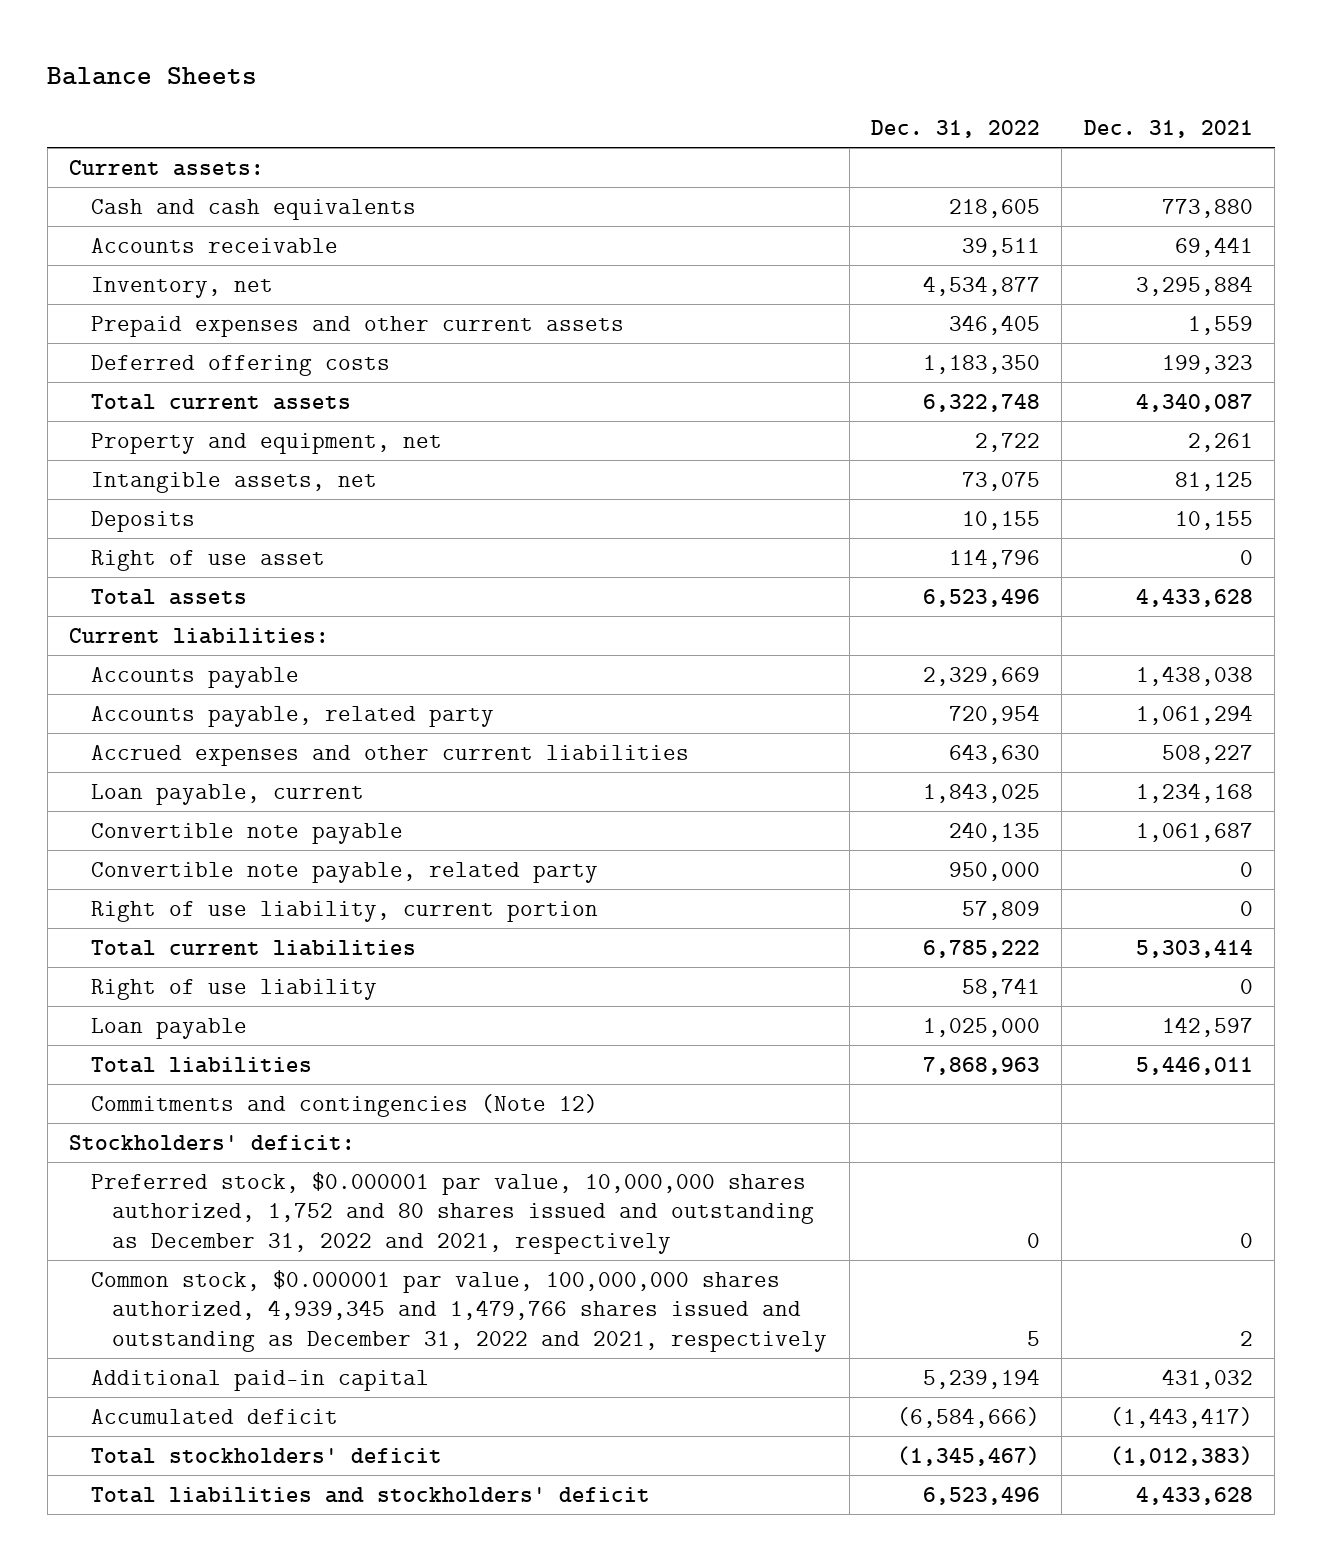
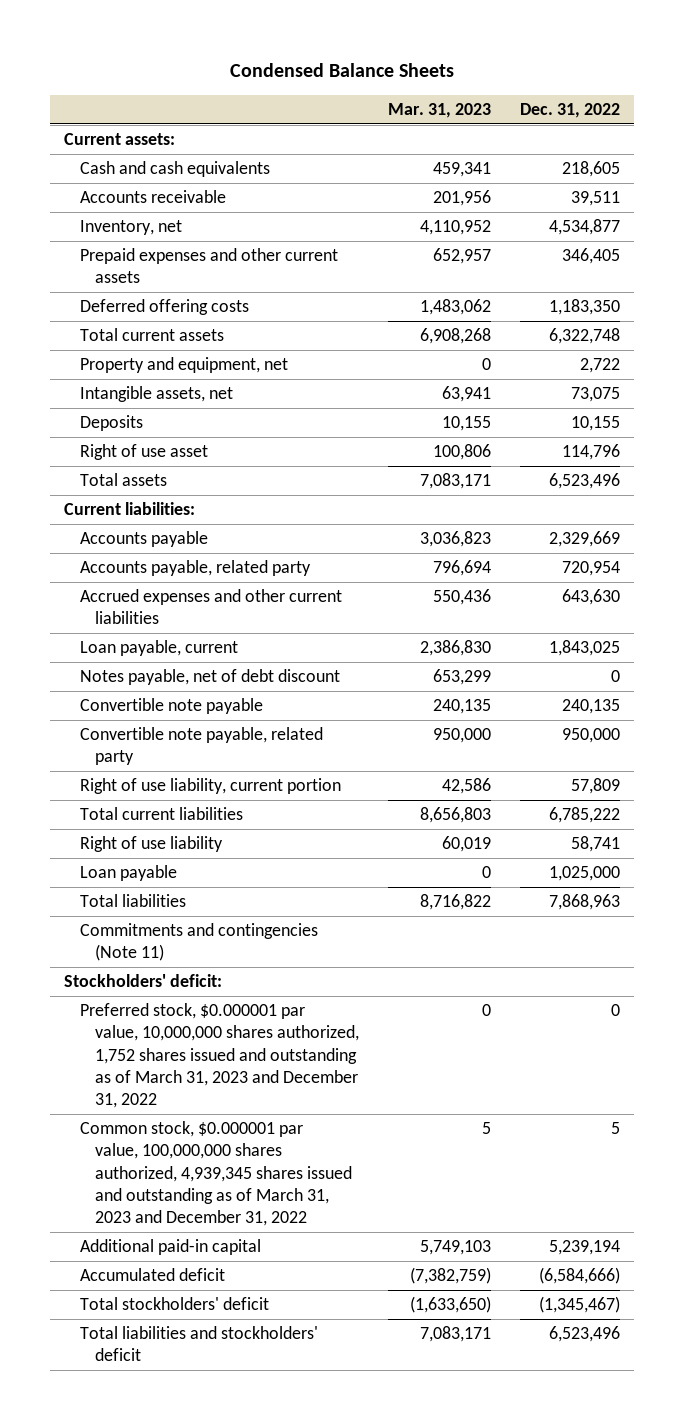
- Balance Sheets
+ Condensed Balance Sheets
- | Dec. 31, 2022 | Dec. 31, 2021
+ | Mar. 31, 2023 | Dec. 31, 2022
+ Notes payable, net of debt discount | 653,299 | 0
- Commitments and contingencies (Note 12)
+ Commitments and contingencies (Note 11)
- Preferred stock, $0.000001 par value, 10,000,000 shares authorized, 1,752 and 80 shares issued and outstanding as December 31, 2022 and 2021, respectively | 0 | 0
- Common stock, $0.000001 par value, 100,000,000 shares authorized, 4,939,345 and 1,479,766 shares issued and outstanding as December 31, 2022 and 2021, respectively | 5 | 2
+ Preferred stock, $0.000001 par value, 10,000,000 shares authorized, 1,752 shares issued and outstanding as of March 31, 2023 and December 31, 2022 | 0 | 0
+ Common stock, $0.000001 par value, 100,000,000 shares authorized, 4,939,345 shares issued and outstanding as of March 31, 2023 and December 31, 2022 | 5 | 5

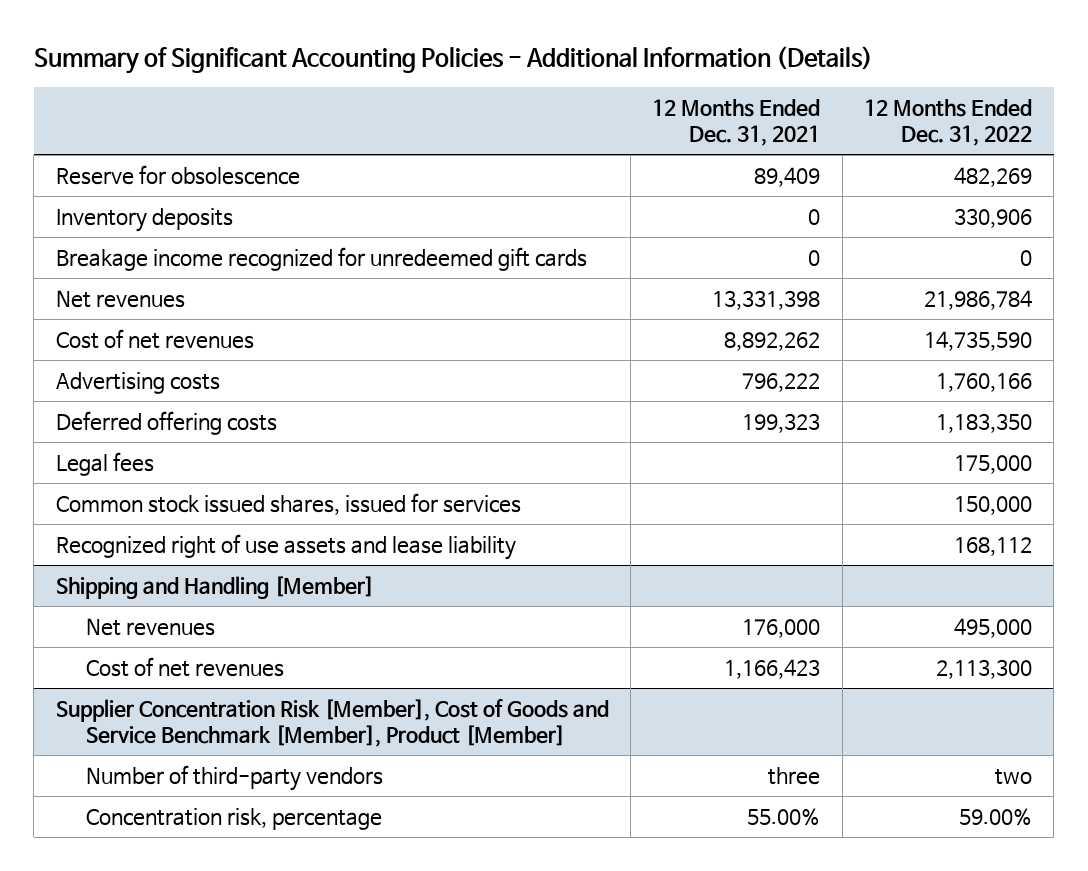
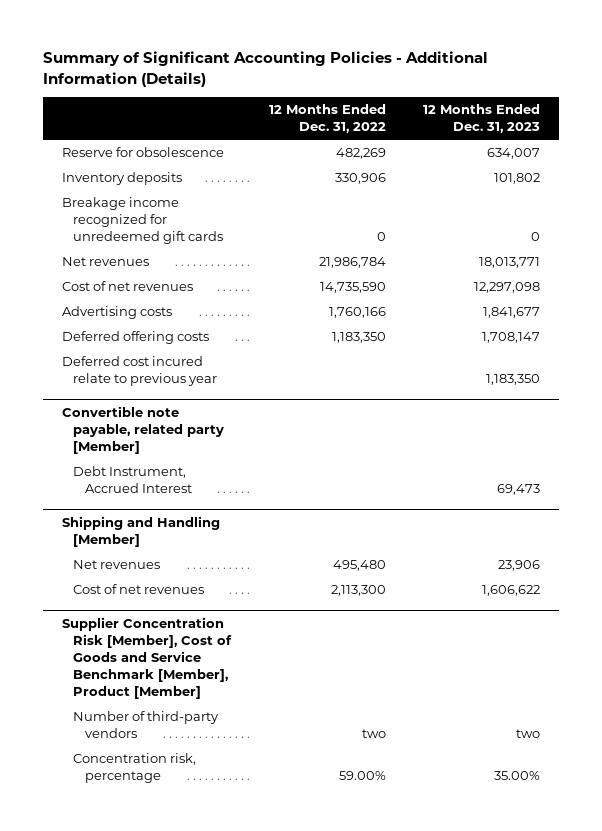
- | 12 Months Ended Dec. 31, 2021 | 12 Months Ended Dec. 31, 2022
+ | 12 Months Ended Dec. 31, 2022 | 12 Months Ended Dec. 31, 2023
- Legal fees | | 175,000
- Common stock issued shares, issued for services | | 150,000
- Recognized right of use assets and lease liability | | 168,112
+ Deferred cost incured relate to previous year | | 1,183,350
+ Convertible note payable, related party [Member]
+ Debt Instrument, Accrued Interest | | 69,473
@ Shipping and Handling [Member]
- Net revenues | 176,000 | 495,000
+ Net revenues | 495,480 | 23,906

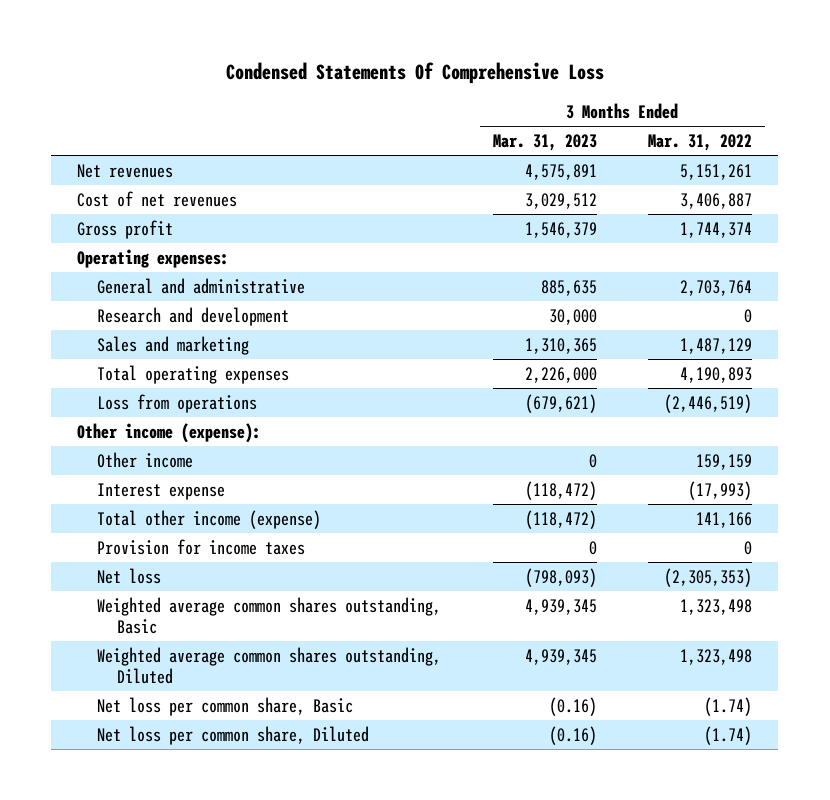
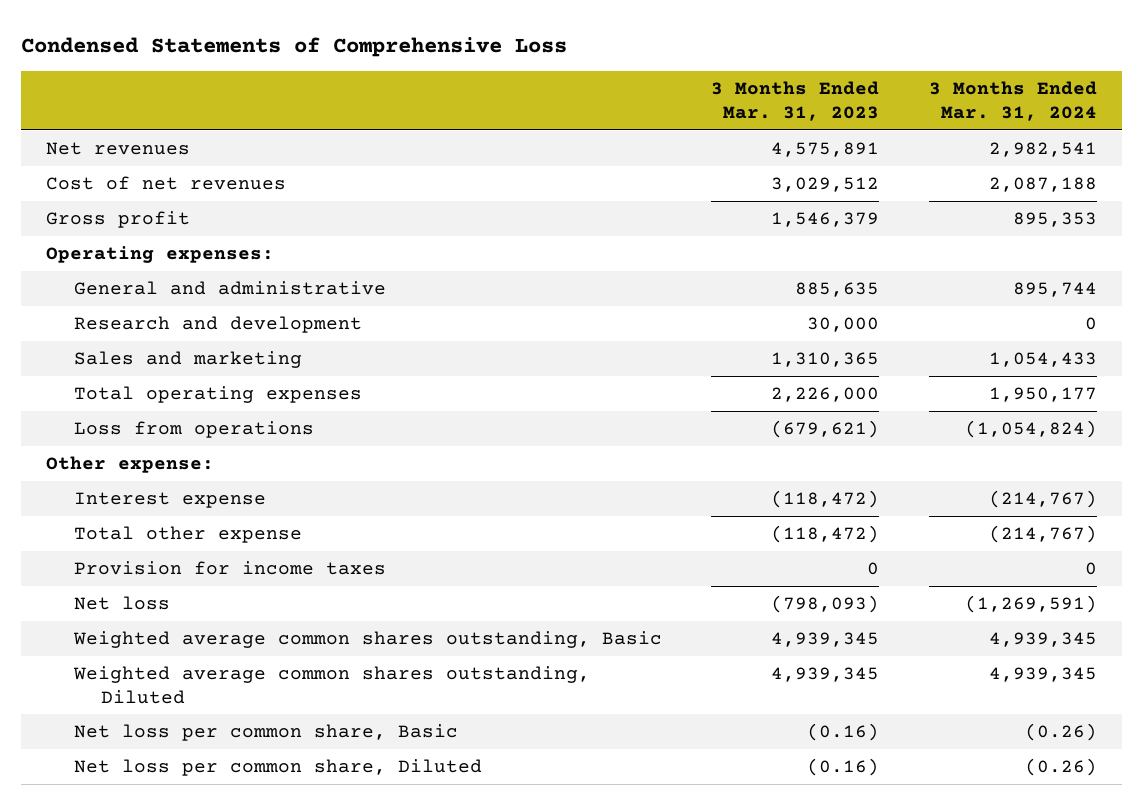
- Condensed Statements Of Comprehensive Loss
+ Condensed Statements of Comprehensive Loss
- | 3 Months Ended Mar. 31, 2023 | 3 Months Ended Mar. 31, 2022
+ | 3 Months Ended Mar. 31, 2023 | 3 Months Ended Mar. 31, 2024
- Other income (expense):
- Other income | 0 | 159,159
+ Other expense:
- Total other income (expense) | (118,472) | 141,166
+ Total other expense | (118,472) | (214,767)

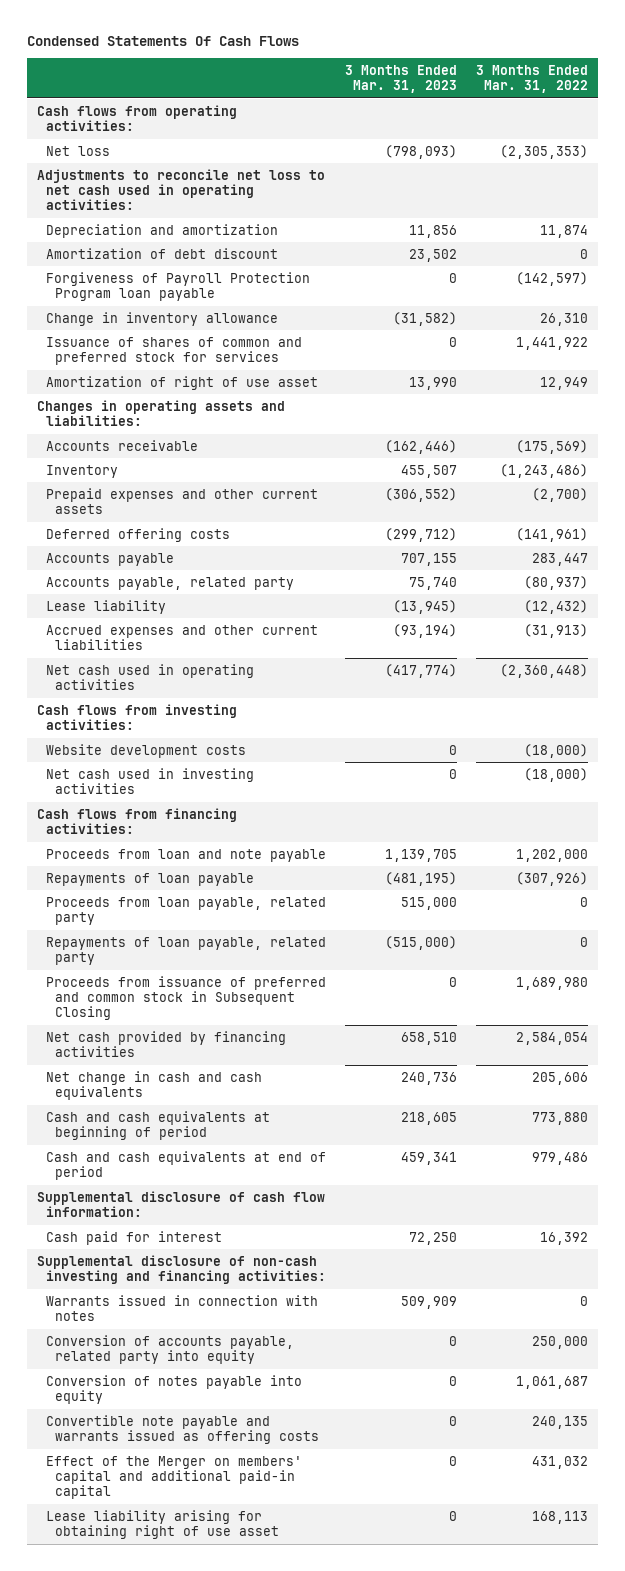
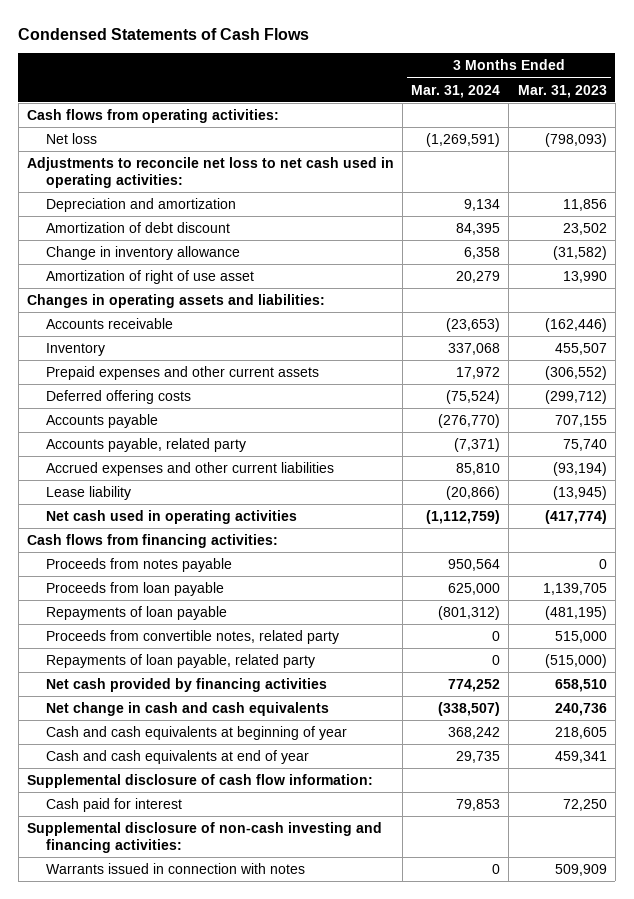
- Condensed Statements Of Cash Flows
+ Condensed Statements of Cash Flows
- | 3 Months Ended Mar. 31, 2023 | 3 Months Ended Mar. 31, 2022
+ | 3 Months Ended Mar. 31, 2024 | 3 Months Ended Mar. 31, 2023
- Forgiveness of Payroll Protection Program loan payable | 0 | (142,597)
- Issuance of shares of common and preferred stock for services | 0 | 1,441,922
moved down: Lease liability | (20,866) | (13,945)
- Cash flows from investing activities:
- Website development costs | 0 | (18,000)
- Net cash used in investing activities | 0 | (18,000)
- Proceeds from loan and note payable | 1,139,705 | 1,202,000
+ Proceeds from notes payable | 950,564 | 0
+ Proceeds from loan payable | 625,000 | 1,139,705
- Proceeds from loan payable, related party | 515,000 | 0
+ Proceeds from convertible notes, related party | 0 | 515,000
- Proceeds from issuance of preferred and common stock in Subsequent Closing | 0 | 1,689,980
- Cash and cash equivalents at beginning of period | 218,605 | 773,880
- Cash and cash equivalents at end of period | 459,341 | 979,486
+ Cash and cash equivalents at beginning of year | 368,242 | 218,605
+ Cash and cash equivalents at end of year | 29,735 | 459,341
- Conversion of accounts payable, related party into equity | 0 | 250,000
- Conversion of notes payable into equity | 0 | 1,061,687
- Convertible note payable and warrants issued as offering costs | 0 | 240,135
- Effect of the Merger on members' capital and additional paid-in capital | 0 | 431,032
- Lease liability arising for obtaining right of use asset | 0 | 168,113

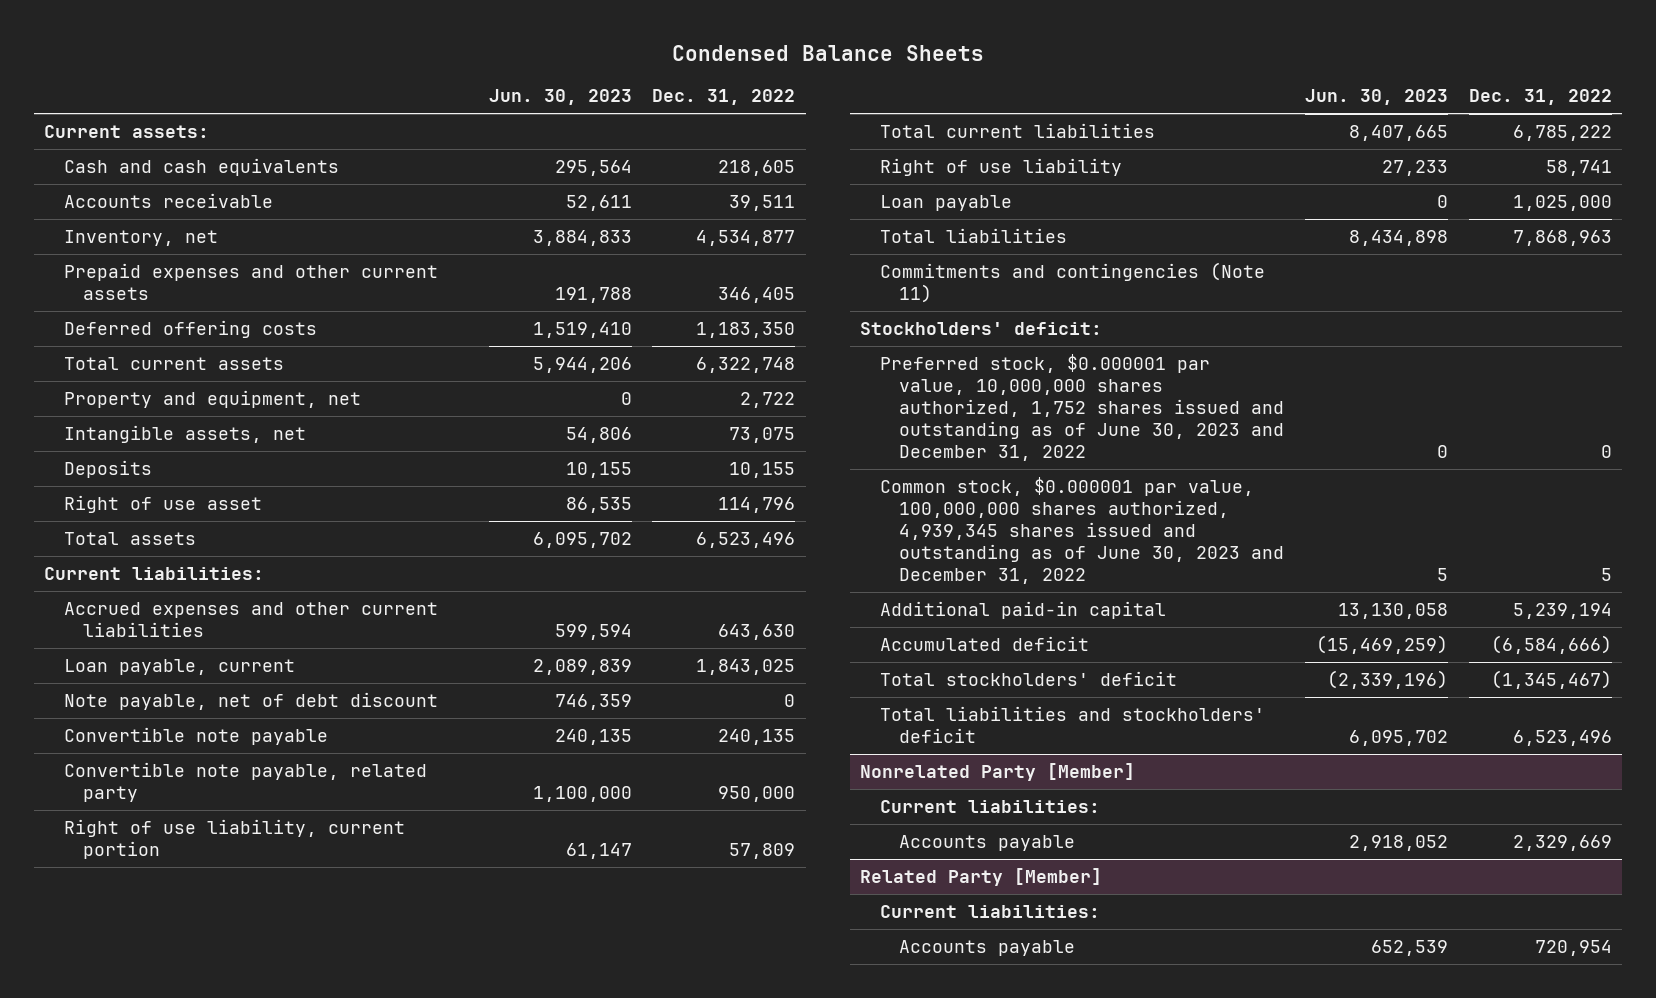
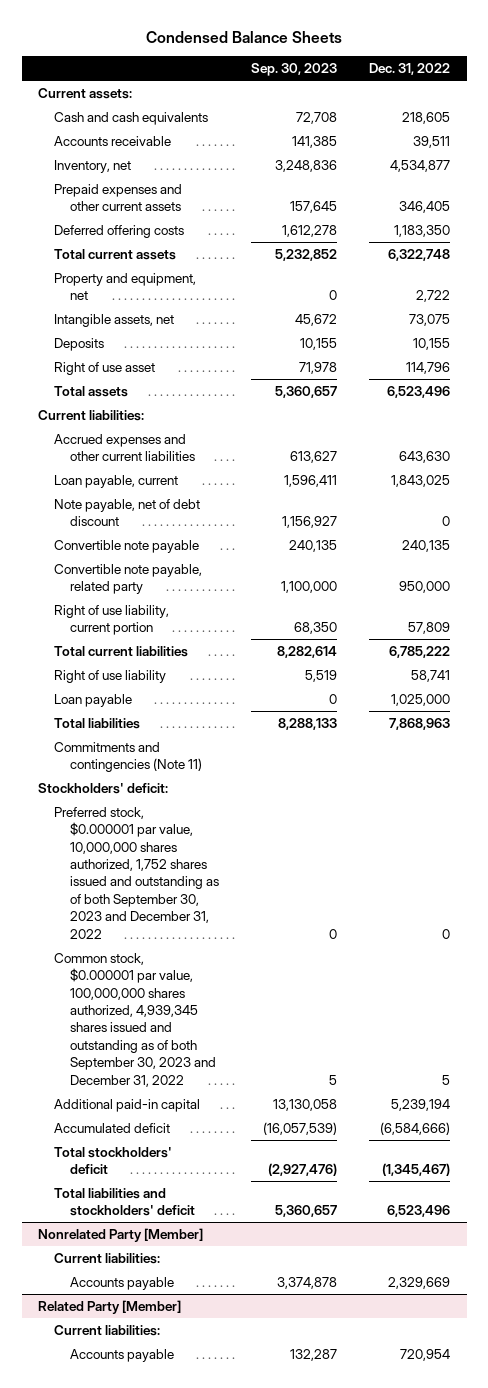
- | Jun. 30, 2023 | Dec. 31, 2022
+ | Sep. 30, 2023 | Dec. 31, 2022
- Preferred stock, $0.000001 par value, 10,000,000 shares authorized, 1,752 shares issued and outstanding as of June 30, 2023 and December 31, 2022 | 0 | 0
- Common stock, $0.000001 par value, 100,000,000 shares authorized, 4,939,345 shares issued and outstanding as of June 30, 2023 and December 31, 2022 | 5 | 5
+ Preferred stock, $0.000001 par value, 10,000,000 shares authorized, 1,752 shares issued and outstanding as of both September 30, 2023 and December 31, 2022 | 0 | 0
+ Common stock, $0.000001 par value, 100,000,000 shares authorized, 4,939,345 shares issued and outstanding as of both September 30, 2023 and December 31, 2022 | 5 | 5

